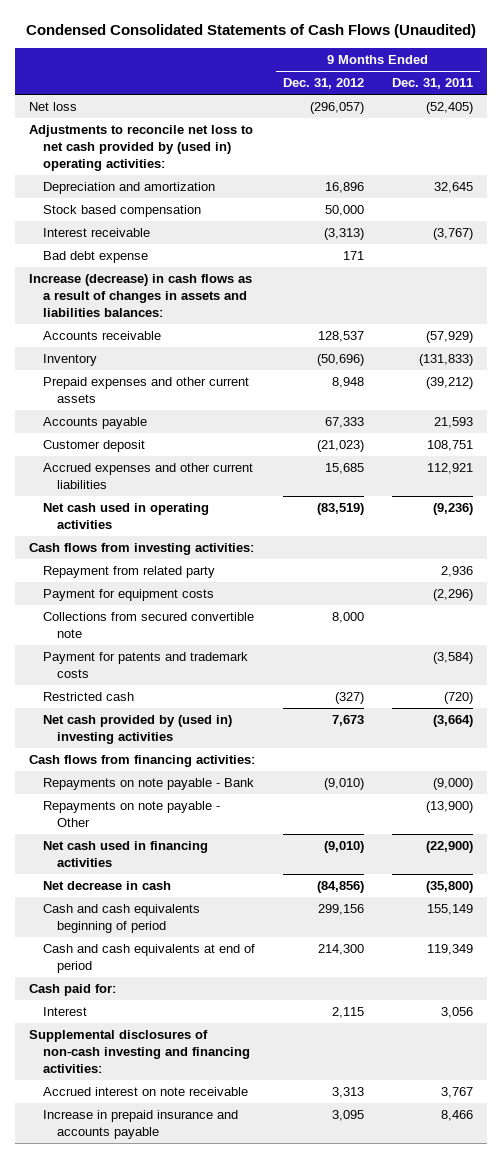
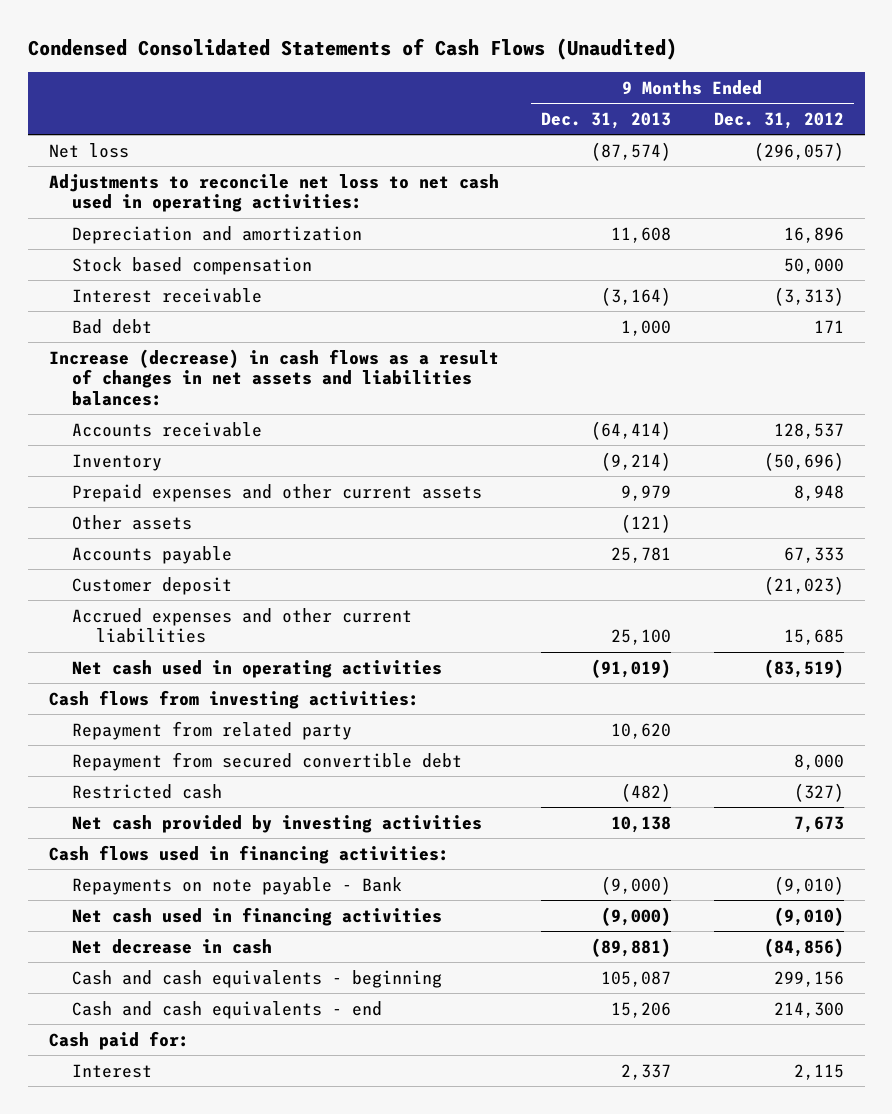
- | 9 Months Ended Dec. 31, 2012 | 9 Months Ended Dec. 31, 2011
+ | 9 Months Ended Dec. 31, 2013 | 9 Months Ended Dec. 31, 2012
- Adjustments to reconcile net loss to net cash provided by (used in) operating activities:
+ Adjustments to reconcile net loss to net cash used in operating activities:
- Bad debt expense | 171 |
- Increase (decrease) in cash flows as a result of changes in assets and liabilities balances:
+ Bad debt | 1,000 | 171
+ Increase (decrease) in cash flows as a result of changes in net assets and liabilities balances:
+ Other assets | (121) |
- Payment for equipment costs | | (2,296)
- Collections from secured convertible note | 8,000 |
- Payment for patents and trademark costs | | (3,584)
+ Repayment from secured convertible debt | | 8,000
- Net cash provided by (used in) investing activities | 7,673 | (3,664)
- Cash flows from financing activities:
+ Net cash provided by investing activities | 10,138 | 7,673
+ Cash flows used in financing activities:
- Repayments on note payable - Other | | (13,900)
- Cash and cash equivalents beginning of period | 299,156 | 155,149
- Cash and cash equivalents at end of period | 214,300 | 119,349
+ Cash and cash equivalents - beginning | 105,087 | 299,156
+ Cash and cash equivalents - end | 15,206 | 214,300
- Supplemental disclosures of non-cash investing and financing activities:
- Accrued interest on note receivable | 3,313 | 3,767
- Increase in prepaid insurance and accounts payable | 3,095 | 8,466

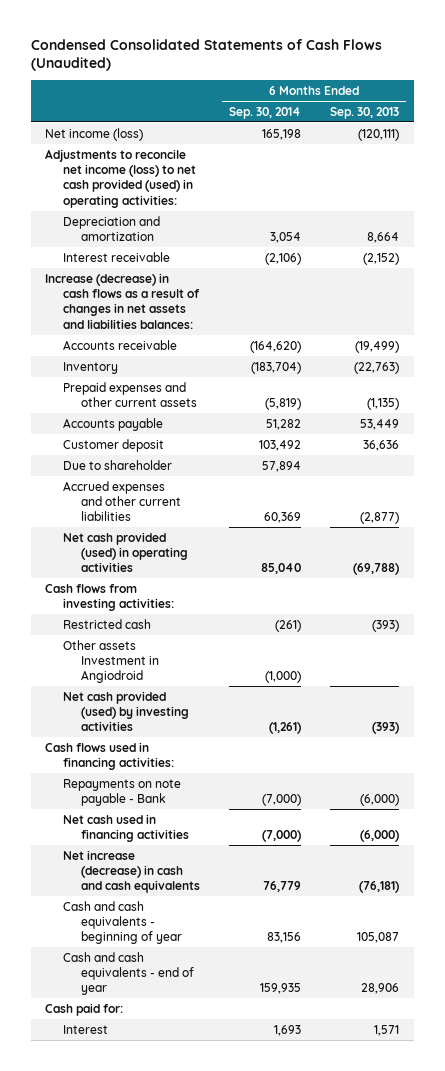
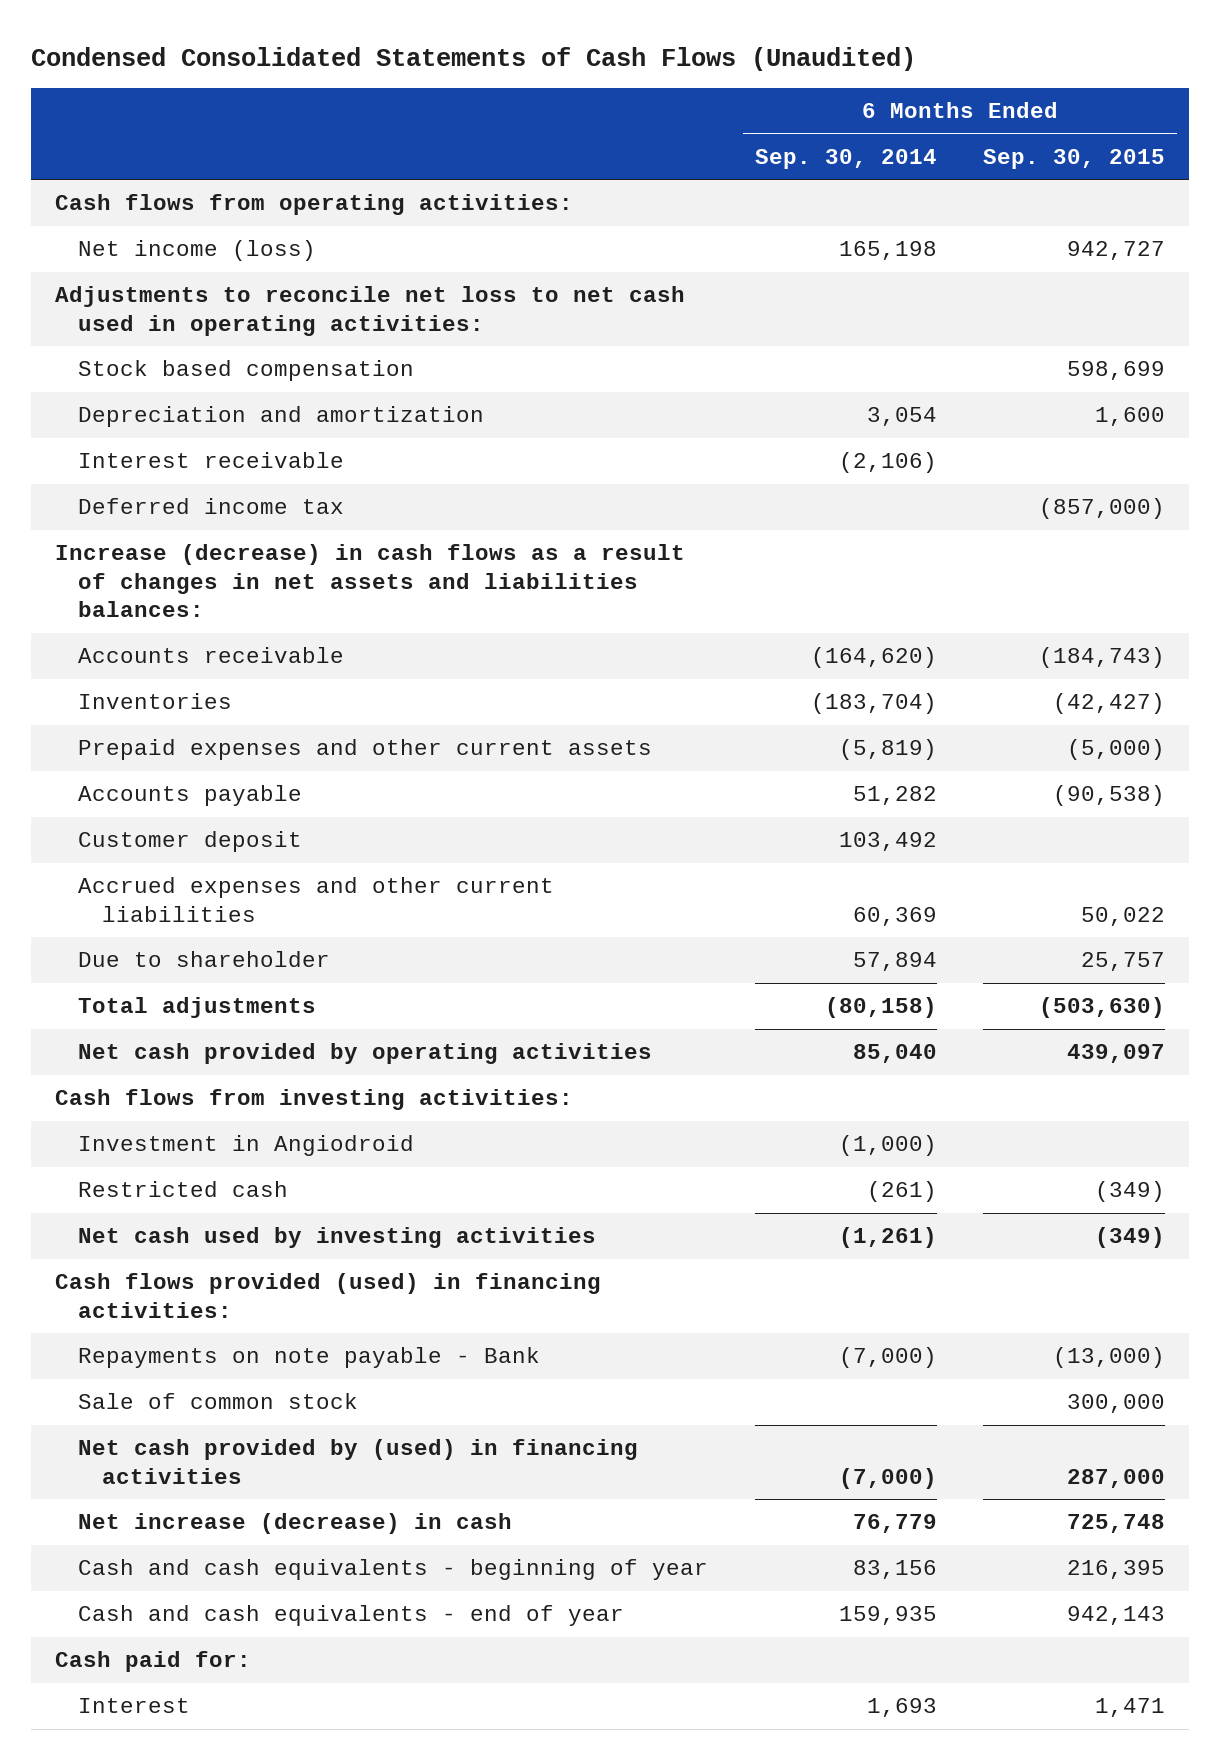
- | 6 Months Ended Sep. 30, 2014 | 6 Months Ended Sep. 30, 2013
+ | 6 Months Ended Sep. 30, 2014 | 6 Months Ended Sep. 30, 2015
+ Cash flows from operating activities:
- Adjustments to reconcile net income (loss) to net cash provided (used) in operating activities:
+ Adjustments to reconcile net loss to net cash used in operating activities:
+ Stock based compensation | | 598,699
+ Deferred income tax | | (857,000)
- Inventory | (183,704) | (22,763)
+ Inventories | (183,704) | (42,427)
- Net cash provided (used) in operating activities | 85,040 | (69,788)
moved down: Due to shareholder | 57,894 | 25,757
+ Total adjustments | (80,158) | (503,630)
+ Net cash provided by operating activities | 85,040 | 439,097
+ Investment in Angiodroid | (1,000) |
- Other assets Investment in Angiodroid | (1,000) |
- Net cash provided (used) by investing activities | (1,261) | (393)
- Cash flows used in financing activities:
+ Net cash used by investing activities | (1,261) | (349)
+ Cash flows provided (used) in financing activities:
- Net cash used in financing activities | (7,000) | (6,000)
- Net increase (decrease) in cash and cash equivalents | 76,779 | (76,181)
+ Sale of common stock | | 300,000
+ Net cash provided by (used) in financing activities | (7,000) | 287,000
+ Net increase (decrease) in cash | 76,779 | 725,748

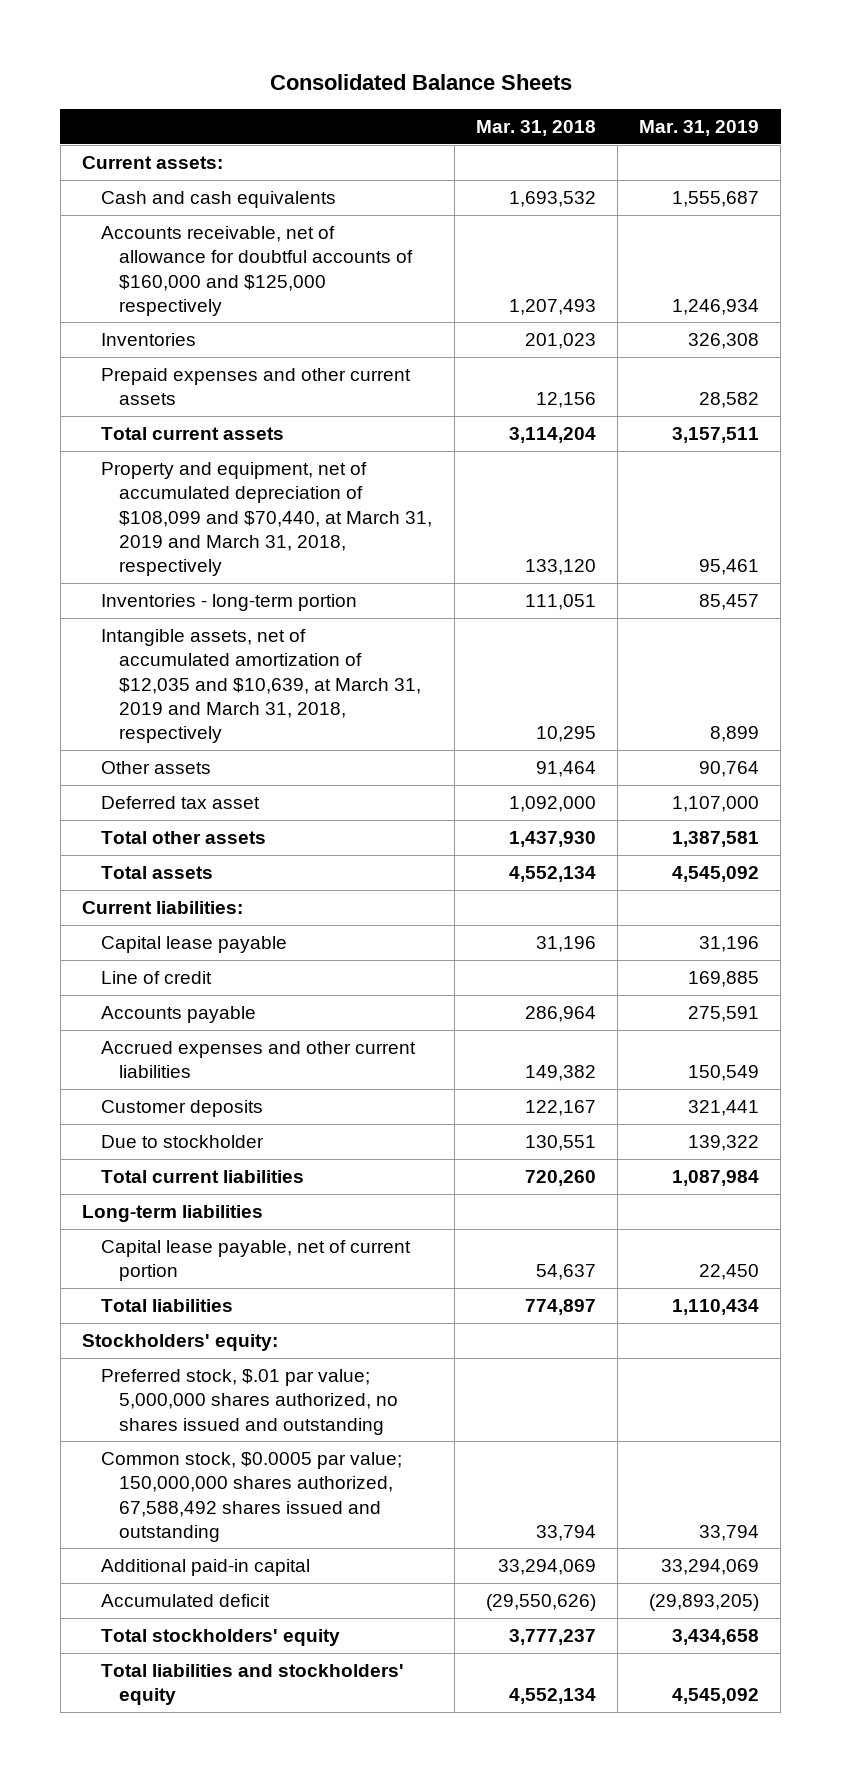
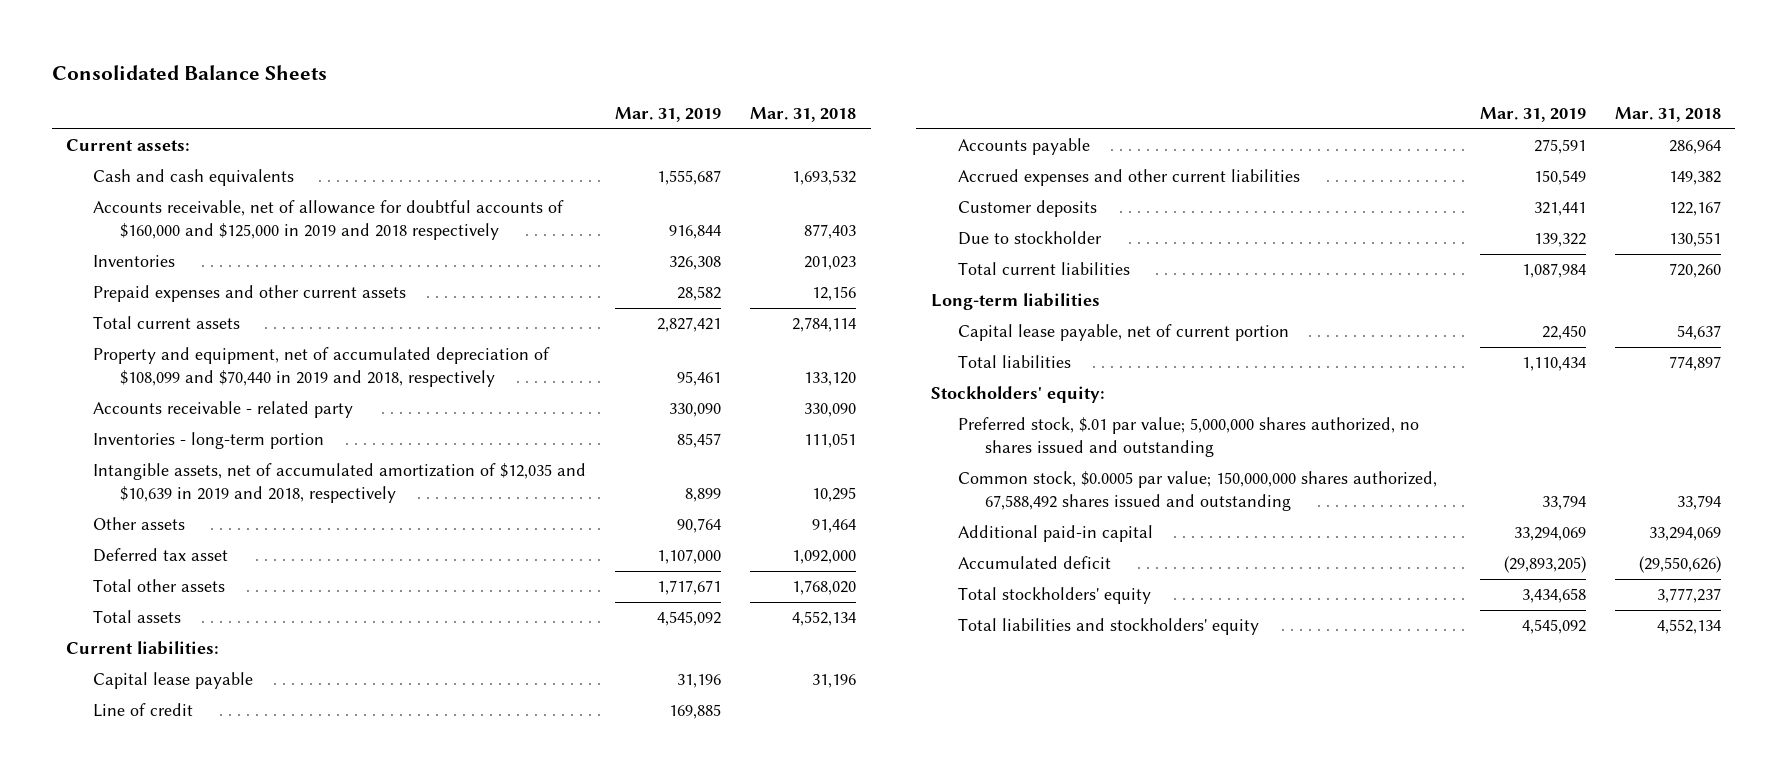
- | Mar. 31, 2018 | Mar. 31, 2019
+ | Mar. 31, 2019 | Mar. 31, 2018
- Accounts receivable, net of allowance for doubtful accounts of $160,000 and $125,000 respectively | 1,207,493 | 1,246,934
+ Accounts receivable, net of allowance for doubtful accounts of $160,000 and $125,000 in 2019 and 2018 respectively | 916,844 | 877,403
- Total current assets | 3,114,204 | 3,157,511
- Property and equipment, net of accumulated depreciation of $108,099 and $70,440, at March 31, 2019 and March 31, 2018, respectively | 133,120 | 95,461
+ Total current assets | 2,827,421 | 2,784,114
+ Property and equipment, net of accumulated depreciation of $108,099 and $70,440 in 2019 and 2018, respectively | 95,461 | 133,120
+ Accounts receivable - related party | 330,090 | 330,090
- Intangible assets, net of accumulated amortization of $12,035 and $10,639, at March 31, 2019 and March 31, 2018, respectively | 10,295 | 8,899
+ Intangible assets, net of accumulated amortization of $12,035 and $10,639 in 2019 and 2018, respectively | 8,899 | 10,295
- Total other assets | 1,437,930 | 1,387,581
+ Total other assets | 1,717,671 | 1,768,020

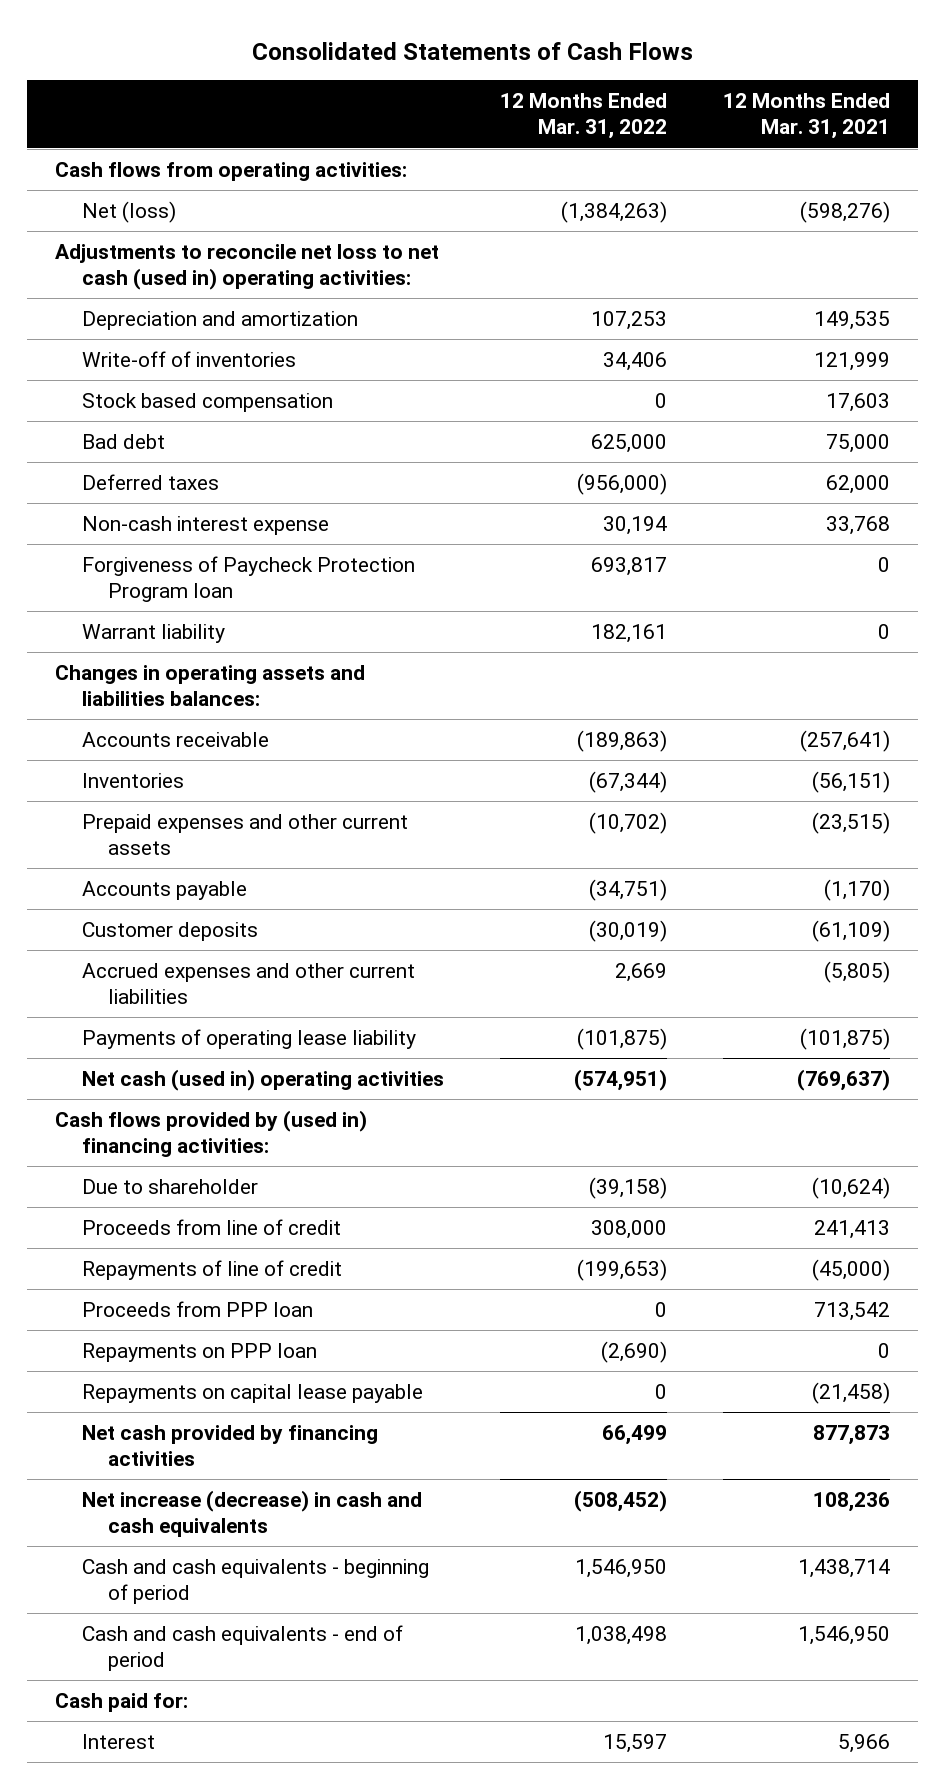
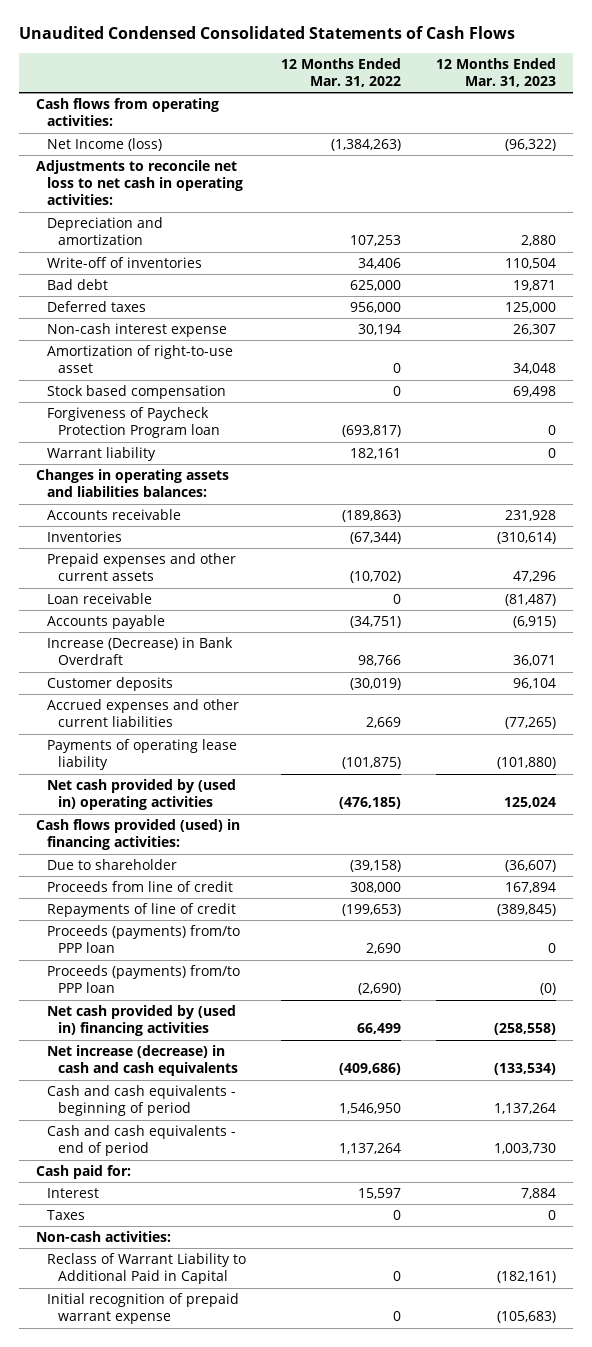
- Consolidated Statements of Cash Flows
+ Unaudited Condensed Consolidated Statements of Cash Flows
- | 12 Months Ended Mar. 31, 2022 | 12 Months Ended Mar. 31, 2021
+ | 12 Months Ended Mar. 31, 2022 | 12 Months Ended Mar. 31, 2023
- Net (loss) | (1,384,263) | (598,276)
- Adjustments to reconcile net loss to net cash (used in) operating activities:
+ Net Income (loss) | (1,384,263) | (96,322)
+ Adjustments to reconcile net loss to net cash in operating activities:
- Deferred taxes | (956,000) | 62,000
+ Deferred taxes | 956,000 | 125,000
- Forgiveness of Paycheck Protection Program loan | 693,817 | 0
+ Amortization of right-to-use asset | 0 | 34,048
moved down: Stock based compensation | 0 | 69,498
+ Forgiveness of Paycheck Protection Program loan | (693,817) | 0
+ Loan receivable | 0 | (81,487)
+ Increase (Decrease) in Bank Overdraft | 98,766 | 36,071
- Net cash (used in) operating activities | (574,951) | (769,637)
- Cash flows provided by (used in) financing activities:
+ Net cash provided by (used in) operating activities | (476,185) | 125,024
+ Cash flows provided (used) in financing activities:
- Proceeds from PPP loan | 0 | 713,542
- Repayments on PPP loan | (2,690) | 0
- Repayments on capital lease payable | 0 | (21,458)
- Net cash provided by financing activities | 66,499 | 877,873
- Net increase (decrease) in cash and cash equivalents | (508,452) | 108,236
+ Proceeds (payments) from/to PPP loan | 2,690 | 0
+ Proceeds (payments) from/to PPP loan | (2,690) | (0)
+ Net cash provided by (used in) financing activities | 66,499 | (258,558)
+ Net increase (decrease) in cash and cash equivalents | (409,686) | (133,534)
- Cash and cash equivalents - end of period | 1,038,498 | 1,546,950
+ Cash and cash equivalents - end of period | 1,137,264 | 1,003,730
+ Taxes | 0 | 0
+ Non-cash activities:
+ Reclass of Warrant Liability to Additional Paid in Capital | 0 | (182,161)
+ Initial recognition of prepaid warrant expense | 0 | (105,683)

